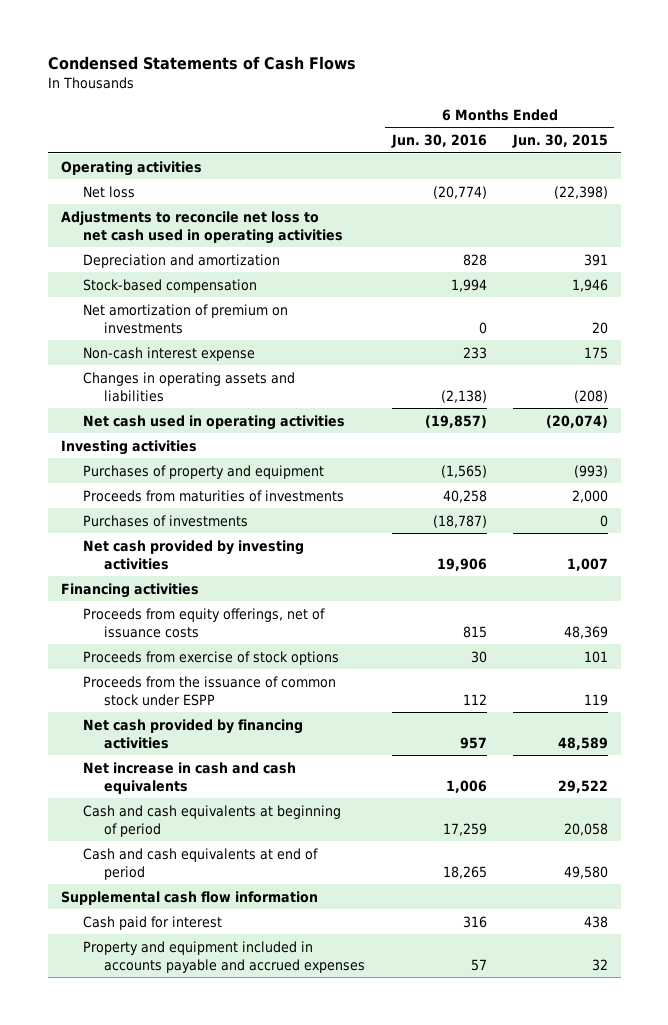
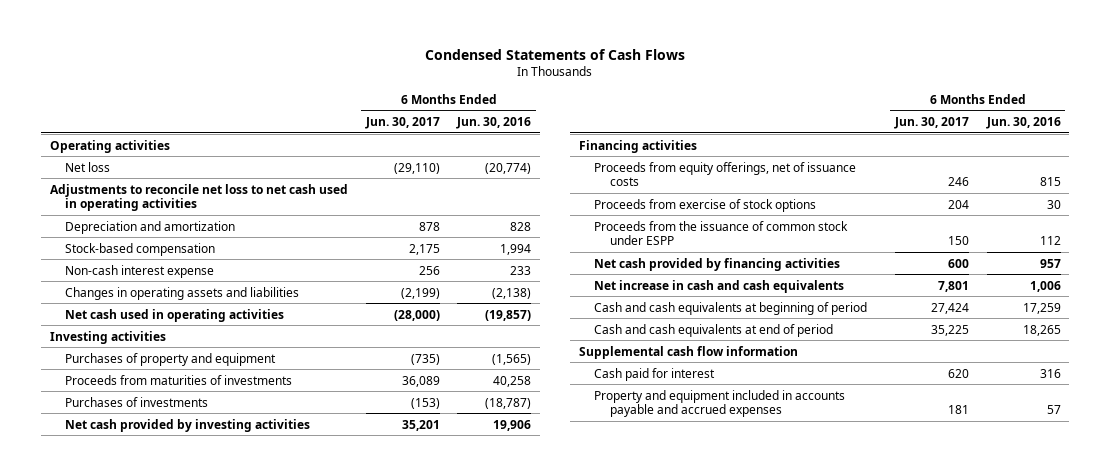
- | 6 Months Ended Jun. 30, 2016 | 6 Months Ended Jun. 30, 2015
+ | 6 Months Ended Jun. 30, 2017 | 6 Months Ended Jun. 30, 2016
- Net amortization of premium on investments | 0 | 20

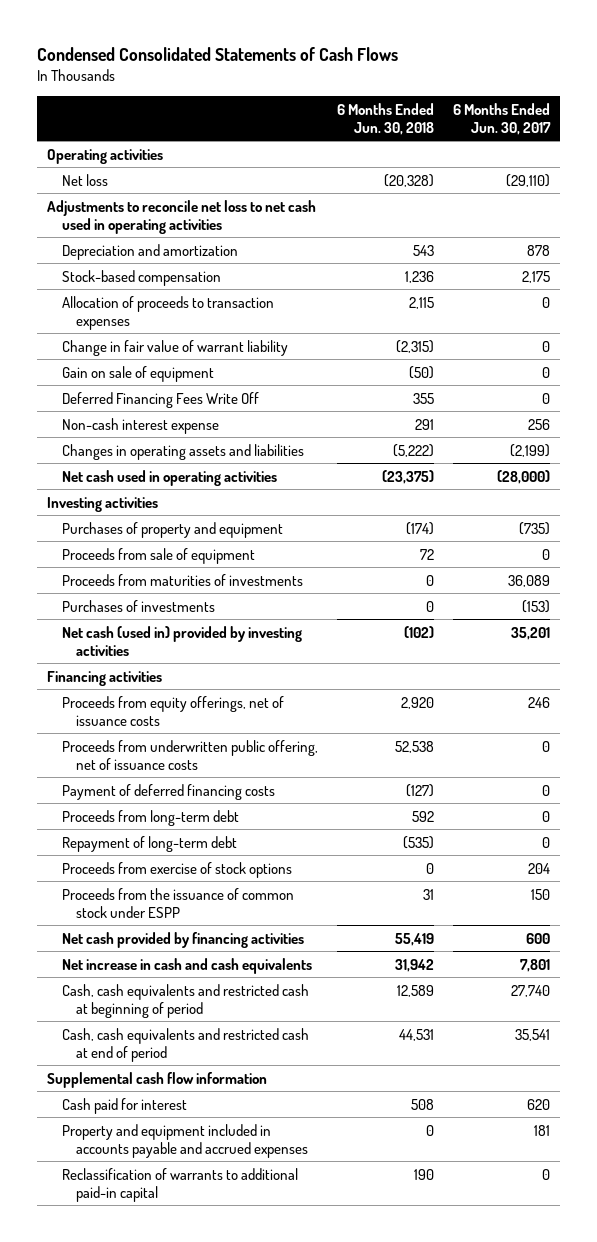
- Condensed Statements of Cash Flows
+ Condensed Consolidated Statements of Cash Flows
- | 6 Months Ended Jun. 30, 2017 | 6 Months Ended Jun. 30, 2016
+ | 6 Months Ended Jun. 30, 2018 | 6 Months Ended Jun. 30, 2017
+ Allocation of proceeds to transaction expenses | 2,115 | 0
+ Change in fair value of warrant liability | (2,315) | 0
+ Gain on sale of equipment | (50) | 0
+ Deferred Financing Fees Write Off | 355 | 0
+ Proceeds from sale of equipment | 72 | 0
- Net cash provided by investing activities | 35,201 | 19,906
+ Net cash (used in) provided by investing activities | (102) | 35,201
+ Proceeds from underwritten public offering, net of issuance costs | 52,538 | 0
+ Payment of deferred financing costs | (127) | 0
+ Proceeds from long-term debt | 592 | 0
+ Repayment of long-term debt | (535) | 0
- Cash and cash equivalents at beginning of period | 27,424 | 17,259
- Cash and cash equivalents at end of period | 35,225 | 18,265
+ Cash, cash equivalents and restricted cash at beginning of period | 12,589 | 27,740
+ Cash, cash equivalents and restricted cash at end of period | 44,531 | 35,541
+ Reclassification of warrants to additional paid-in capital | 190 | 0

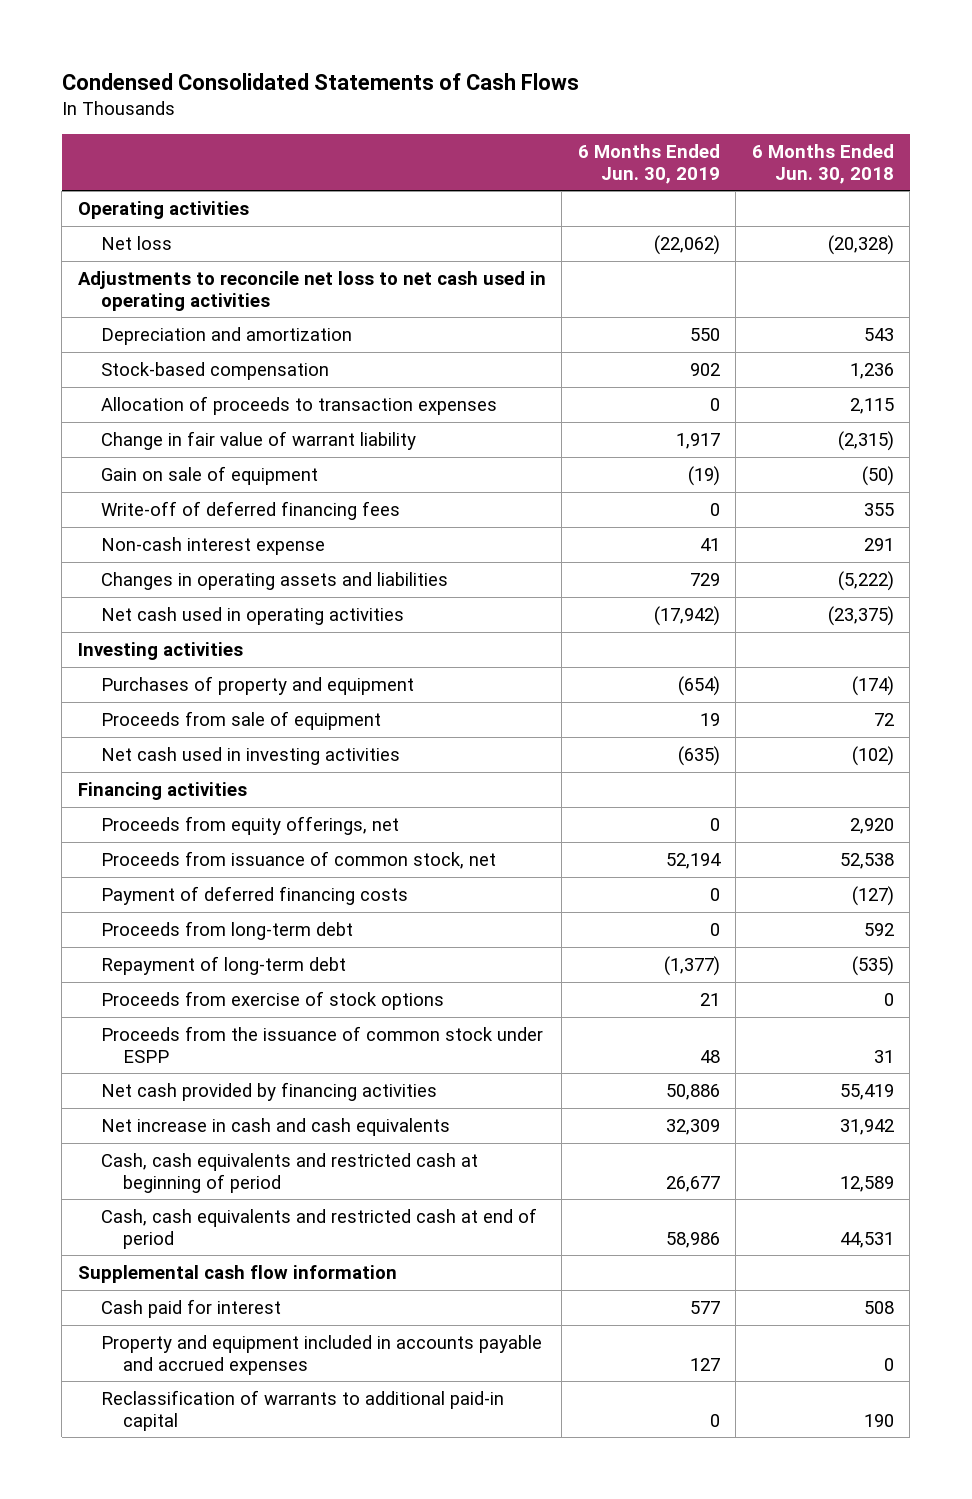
- | 6 Months Ended Jun. 30, 2018 | 6 Months Ended Jun. 30, 2017
+ | 6 Months Ended Jun. 30, 2019 | 6 Months Ended Jun. 30, 2018
- Deferred Financing Fees Write Off | 355 | 0
+ Write-off of deferred financing fees | 0 | 355
- Proceeds from maturities of investments | 0 | 36,089
- Purchases of investments | 0 | (153)
- Net cash (used in) provided by investing activities | (102) | 35,201
+ Net cash used in investing activities | (635) | (102)
- Proceeds from equity offerings, net of issuance costs | 2,920 | 246
- Proceeds from underwritten public offering, net of issuance costs | 52,538 | 0
+ Proceeds from equity offerings, net | 0 | 2,920
+ Proceeds from issuance of common stock, net | 52,194 | 52,538

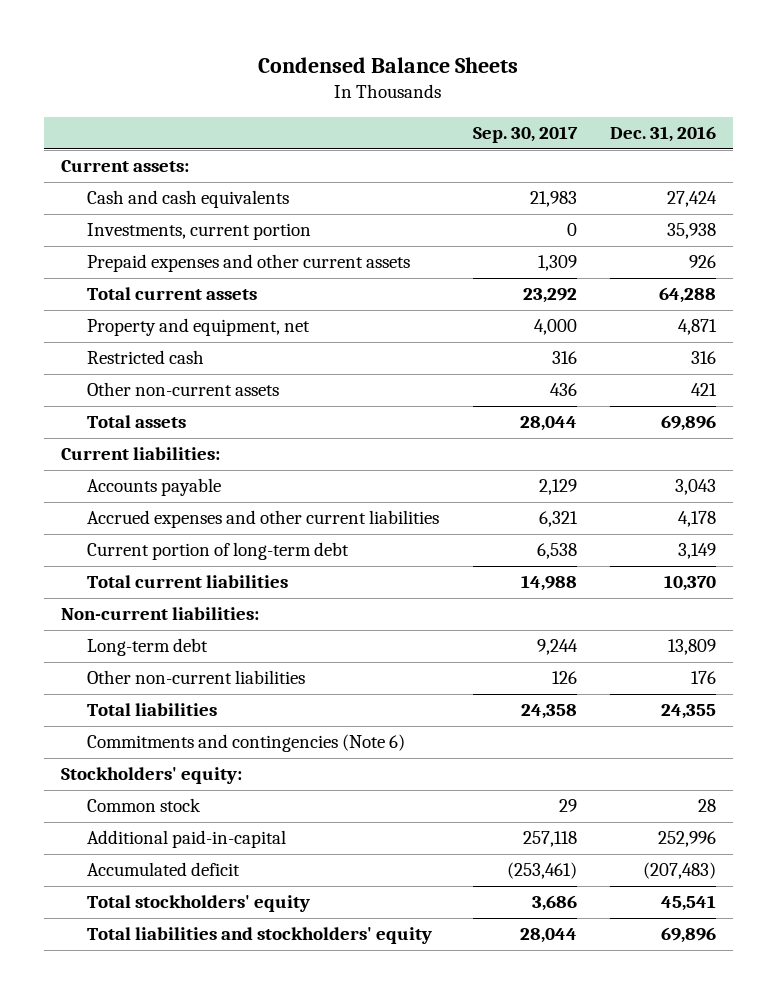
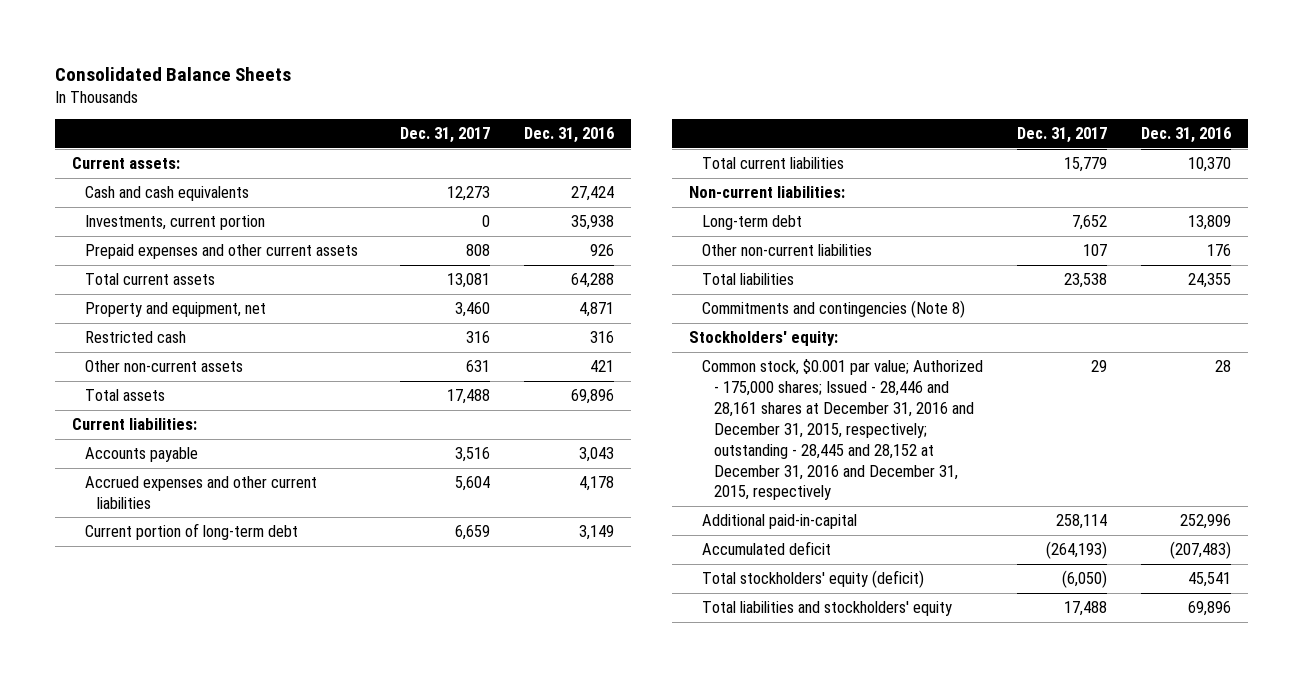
- Condensed Balance Sheets
+ Consolidated Balance Sheets
- | Sep. 30, 2017 | Dec. 31, 2016
+ | Dec. 31, 2017 | Dec. 31, 2016
- Commitments and contingencies (Note 6)
+ Commitments and contingencies (Note 8)
- Common stock | 29 | 28
+ Common stock, $0.001 par value; Authorized - 175,000 shares; Issued - 28,446 and 28,161 shares at December 31, 2016 and December 31, 2015, respectively; outstanding - 28,445 and 28,152 at December 31, 2016 and December 31, 2015, respectively | 29 | 28
- Total stockholders' equity | 3,686 | 45,541
+ Total stockholders' equity (deficit) | (6,050) | 45,541

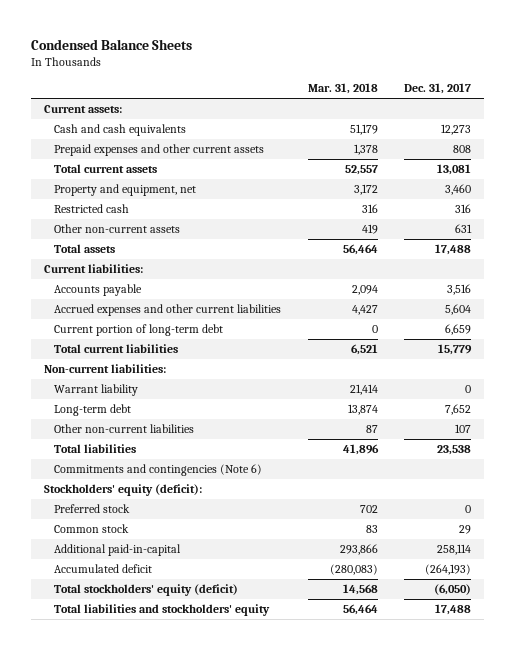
- Consolidated Balance Sheets
+ Condensed Balance Sheets
- | Dec. 31, 2017 | Dec. 31, 2016
+ | Mar. 31, 2018 | Dec. 31, 2017
- Investments, current portion | 0 | 35,938
+ Warrant liability | 21,414 | 0
- Commitments and contingencies (Note 8)
- Stockholders' equity:
- Common stock, $0.001 par value; Authorized - 175,000 shares; Issued - 28,446 and 28,161 shares at December 31, 2016 and December 31, 2015, respectively; outstanding - 28,445 and 28,152 at December 31, 2016 and December 31, 2015, respectively | 29 | 28
+ Commitments and contingencies (Note 6)
+ Stockholders' equity (deficit):
+ Preferred stock | 702 | 0
+ Common stock | 83 | 29

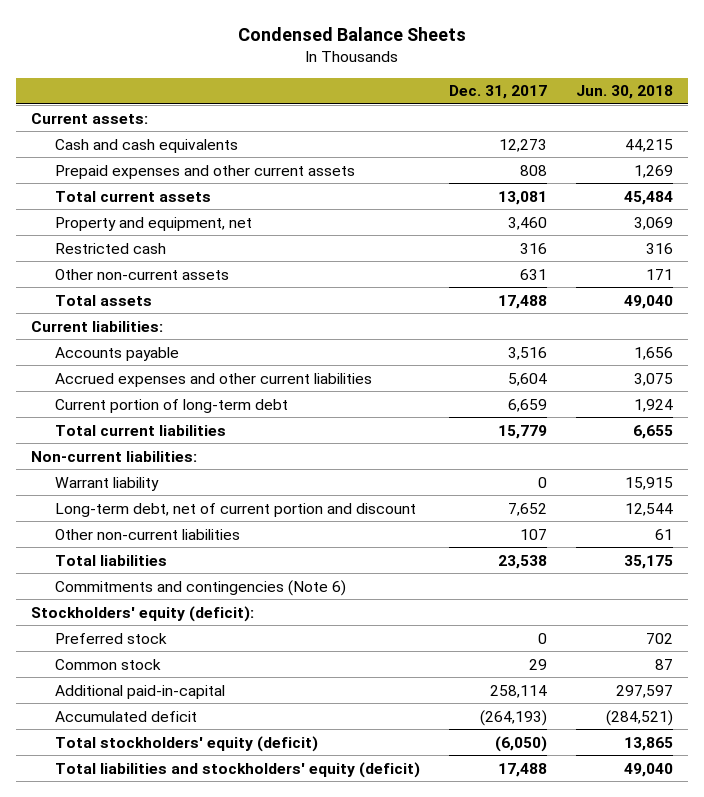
- | Mar. 31, 2018 | Dec. 31, 2017
+ | Dec. 31, 2017 | Jun. 30, 2018
- Long-term debt | 13,874 | 7,652
+ Long-term debt, net of current portion and discount | 7,652 | 12,544
- Total liabilities and stockholders' equity | 56,464 | 17,488
+ Total liabilities and stockholders' equity (deficit) | 17,488 | 49,040

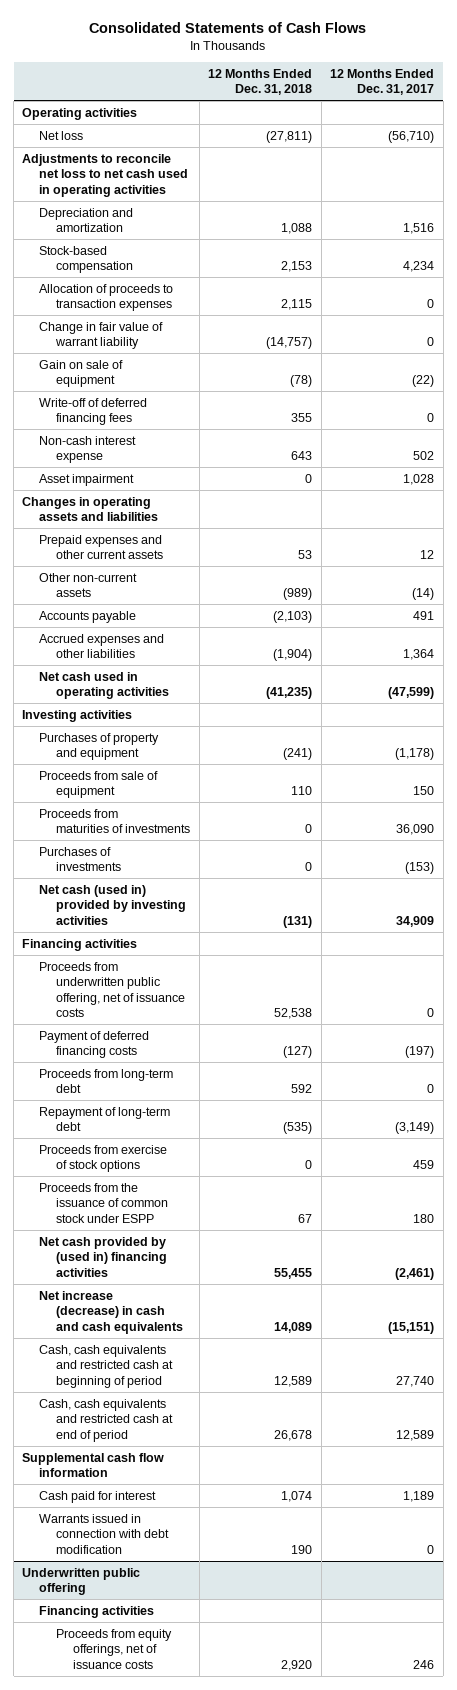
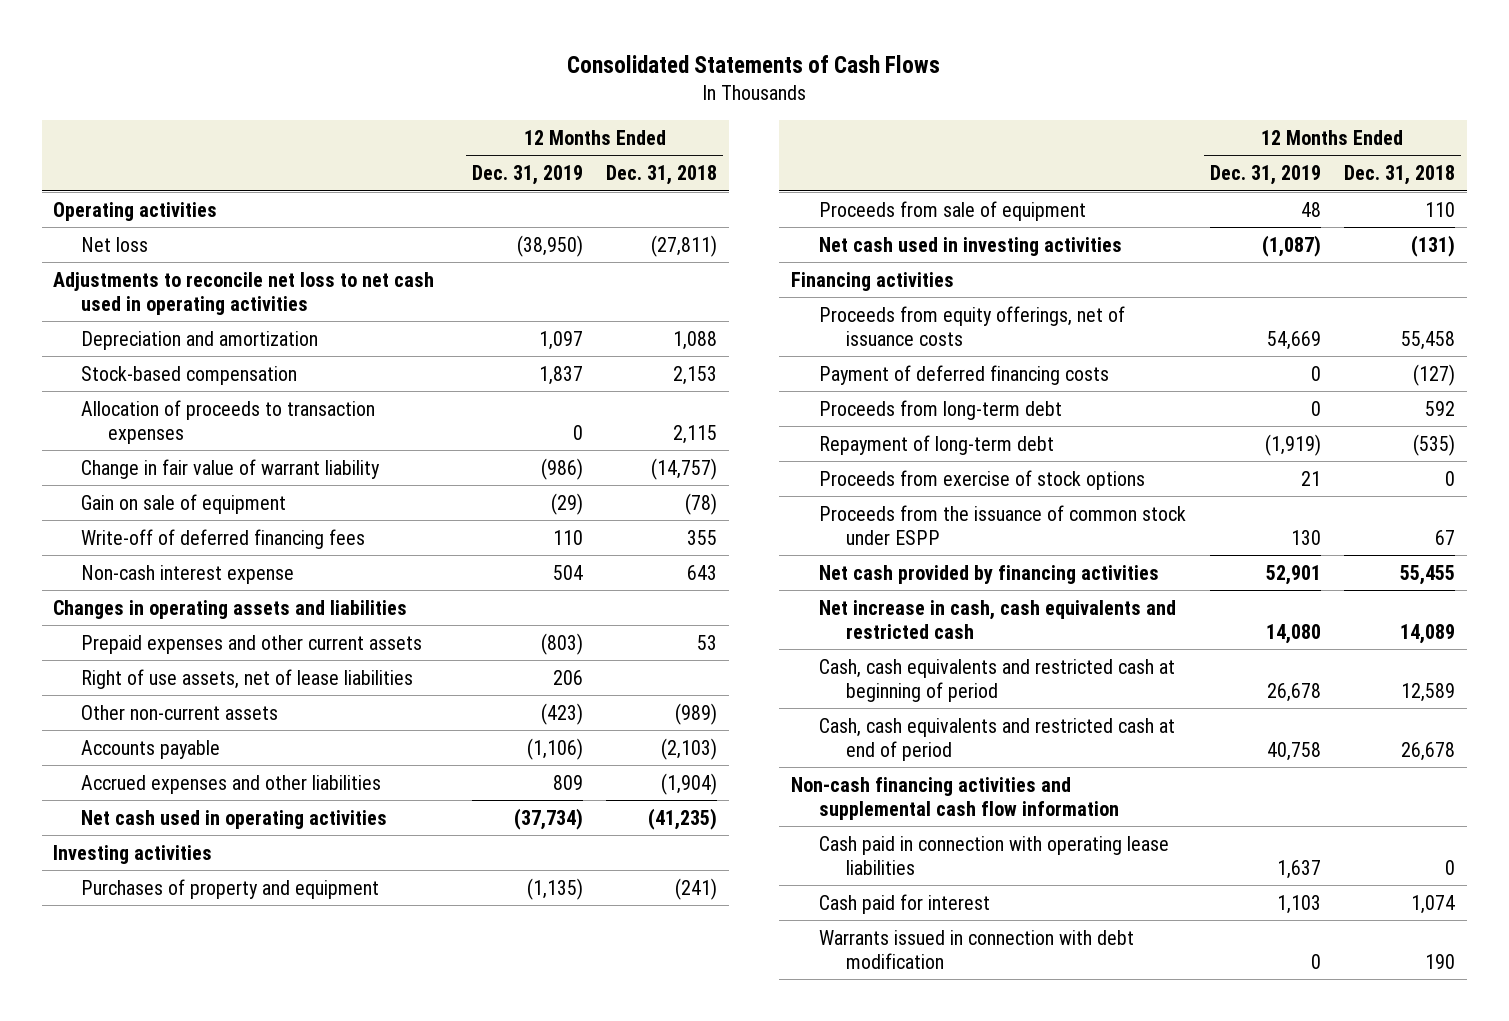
- | 12 Months Ended Dec. 31, 2018 | 12 Months Ended Dec. 31, 2017
+ | 12 Months Ended Dec. 31, 2019 | 12 Months Ended Dec. 31, 2018
- Asset impairment | 0 | 1,028
+ Right of use assets, net of lease liabilities | 206 |
- Proceeds from maturities of investments | 0 | 36,090
- Purchases of investments | 0 | (153)
- Net cash (used in) provided by investing activities | (131) | 34,909
+ Net cash used in investing activities | (1,087) | (131)
- Proceeds from underwritten public offering, net of issuance costs | 52,538 | 0
+ Proceeds from equity offerings, net of issuance costs | 54,669 | 55,458
- Net cash provided by (used in) financing activities | 55,455 | (2,461)
- Net increase (decrease) in cash and cash equivalents | 14,089 | (15,151)
+ Net cash provided by financing activities | 52,901 | 55,455
+ Net increase in cash, cash equivalents and restricted cash | 14,080 | 14,089
- Supplemental cash flow information
+ Non-cash financing activities and supplemental cash flow information
+ Cash paid in connection with operating lease liabilities | 1,637 | 0
- Underwritten public offering
- Financing activities
- Proceeds from equity offerings, net of issuance costs | 2,920 | 246

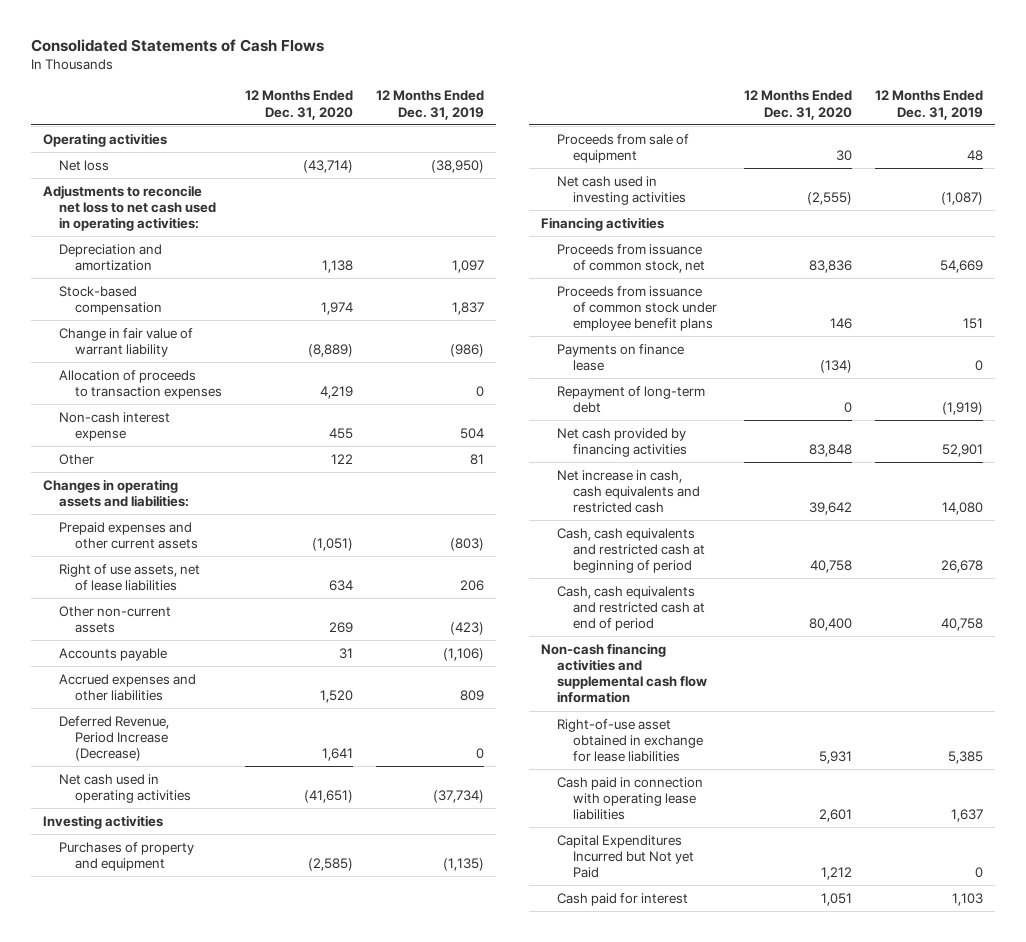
- | 12 Months Ended Dec. 31, 2019 | 12 Months Ended Dec. 31, 2018
+ | 12 Months Ended Dec. 31, 2020 | 12 Months Ended Dec. 31, 2019
- Adjustments to reconcile net loss to net cash used in operating activities
+ Adjustments to reconcile net loss to net cash used in operating activities:
- Gain on sale of equipment | (29) | (78)
- Write-off of deferred financing fees | 110 | 355
moved down: Allocation of proceeds to transaction expenses | 4,219 | 0
- Changes in operating assets and liabilities
+ Other | 122 | 81
+ Changes in operating assets and liabilities:
+ Deferred Revenue, Period Increase (Decrease) | 1,641 | 0
- Proceeds from equity offerings, net of issuance costs | 54,669 | 55,458
- Payment of deferred financing costs | 0 | (127)
- Proceeds from long-term debt | 0 | 592
+ Proceeds from issuance of common stock, net | 83,836 | 54,669
+ Proceeds from issuance of common stock under employee benefit plans | 146 | 151
+ Payments on finance lease | (134) | 0
- Proceeds from exercise of stock options | 21 | 0
- Proceeds from the issuance of common stock under ESPP | 130 | 67
+ Right-of-use asset obtained in exchange for lease liabilities | 5,931 | 5,385
+ Capital Expenditures Incurred but Not yet Paid | 1,212 | 0
- Warrants issued in connection with debt modification | 0 | 190

